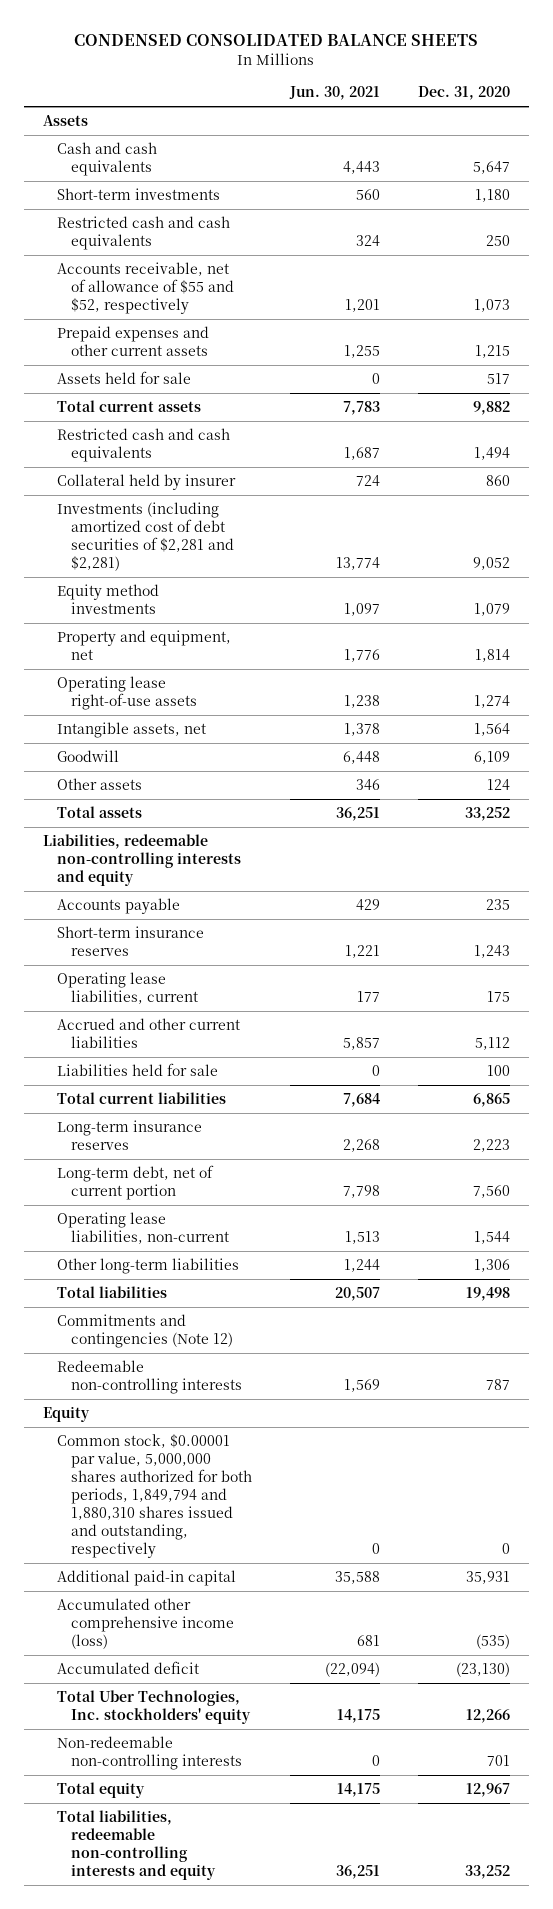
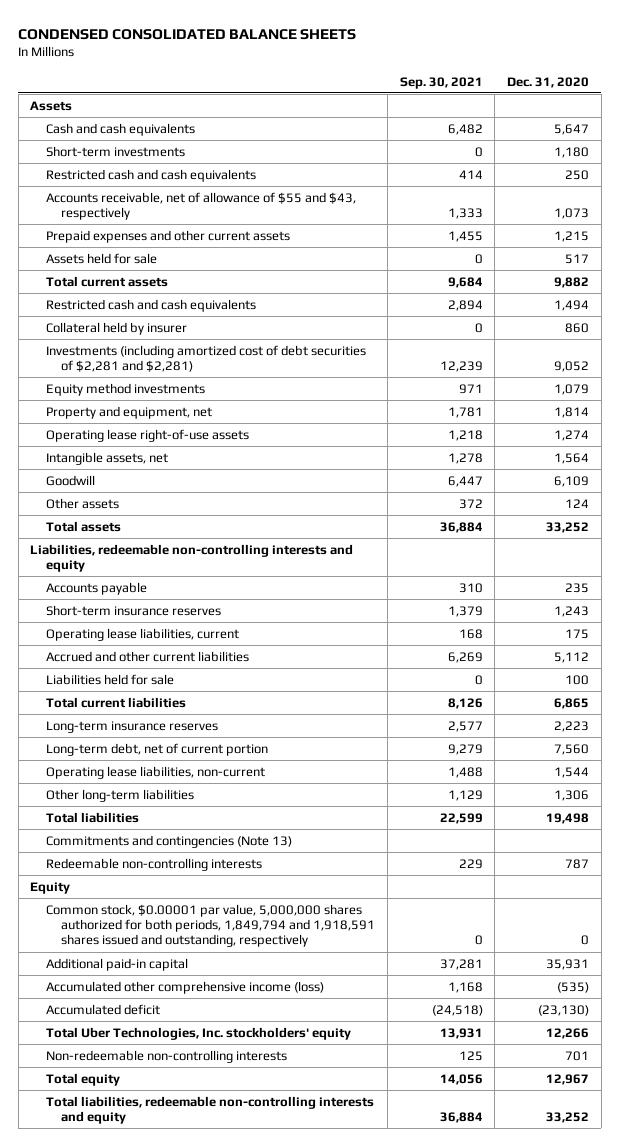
- | Jun. 30, 2021 | Dec. 31, 2020
+ | Sep. 30, 2021 | Dec. 31, 2020
- Accounts receivable, net of allowance of $55 and $52, respectively | 1,201 | 1,073
+ Accounts receivable, net of allowance of $55 and $43, respectively | 1,333 | 1,073
- Commitments and contingencies (Note 12)
+ Commitments and contingencies (Note 13)
- Common stock, $0.00001 par value, 5,000,000 shares authorized for both periods, 1,849,794 and 1,880,310 shares issued and outstanding, respectively | 0 | 0
+ Common stock, $0.00001 par value, 5,000,000 shares authorized for both periods, 1,849,794 and 1,918,591 shares issued and outstanding, respectively | 0 | 0

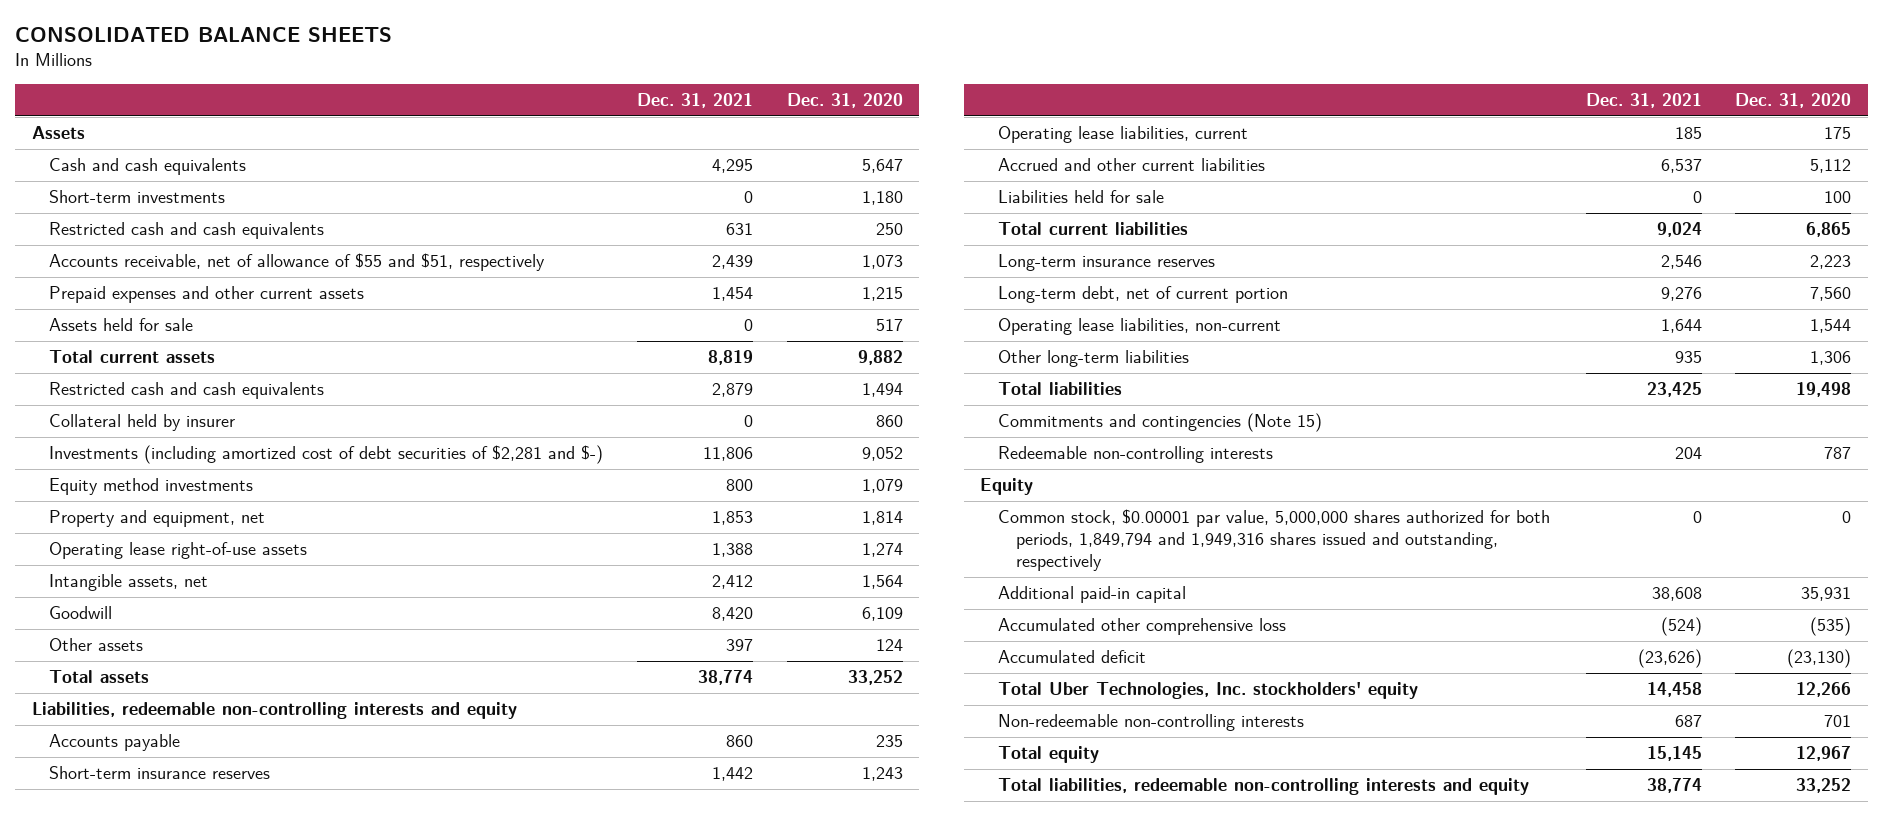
- CONDENSED CONSOLIDATED BALANCE SHEETS
+ CONSOLIDATED BALANCE SHEETS
- | Sep. 30, 2021 | Dec. 31, 2020
+ | Dec. 31, 2021 | Dec. 31, 2020
- Accounts receivable, net of allowance of $55 and $43, respectively | 1,333 | 1,073
+ Accounts receivable, net of allowance of $55 and $51, respectively | 2,439 | 1,073
- Investments (including amortized cost of debt securities of $2,281 and $2,281) | 12,239 | 9,052
+ Investments (including amortized cost of debt securities of $2,281 and $-) | 11,806 | 9,052
- Commitments and contingencies (Note 13)
+ Commitments and contingencies (Note 15)
- Common stock, $0.00001 par value, 5,000,000 shares authorized for both periods, 1,849,794 and 1,918,591 shares issued and outstanding, respectively | 0 | 0
+ Common stock, $0.00001 par value, 5,000,000 shares authorized for both periods, 1,849,794 and 1,949,316 shares issued and outstanding, respectively | 0 | 0
- Accumulated other comprehensive income (loss) | 1,168 | (535)
+ Accumulated other comprehensive loss | (524) | (535)

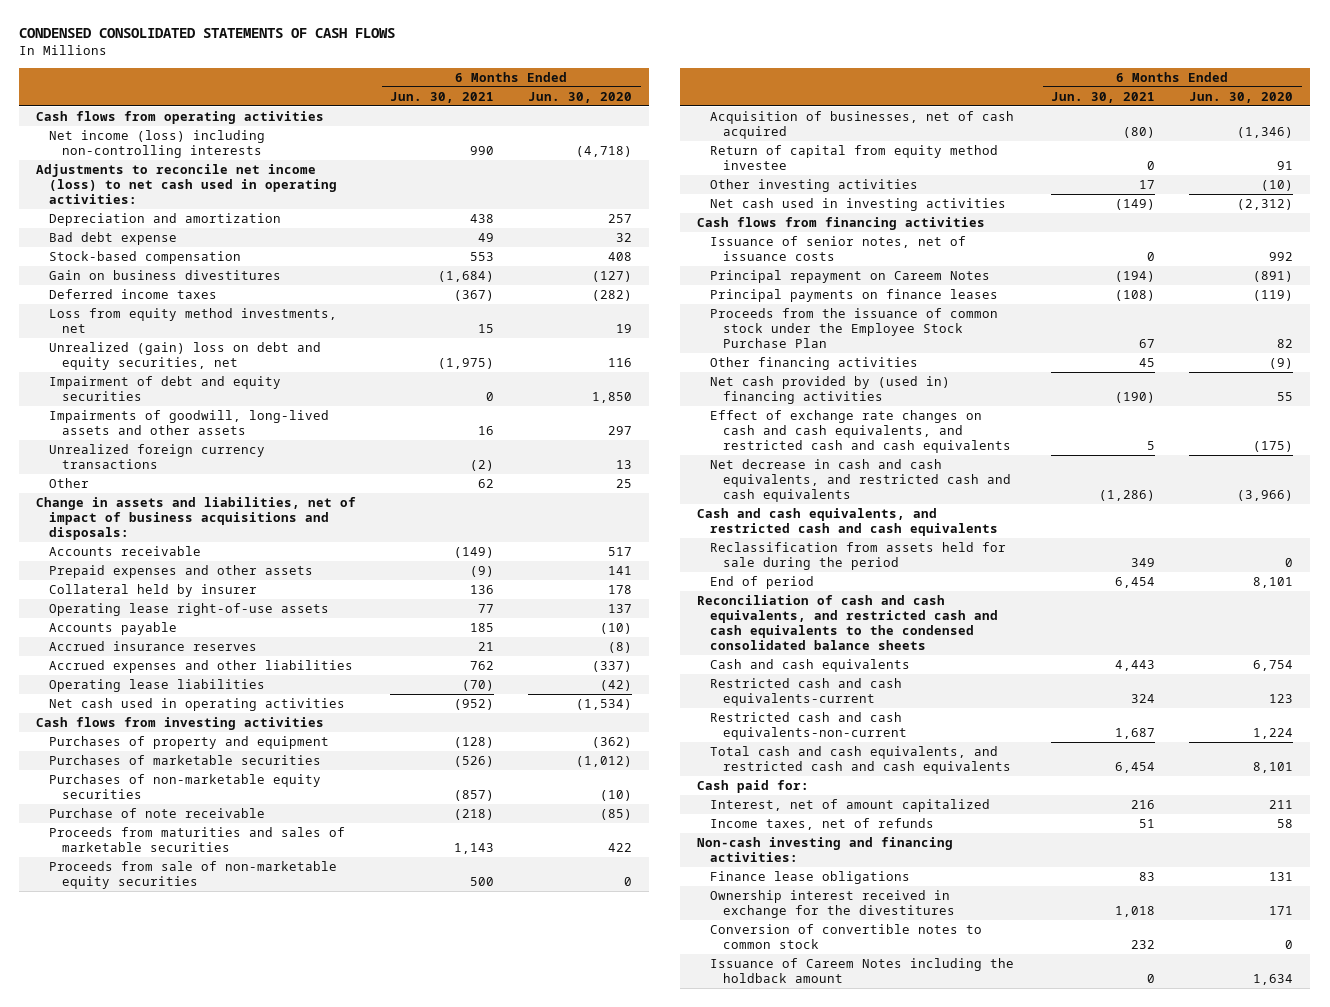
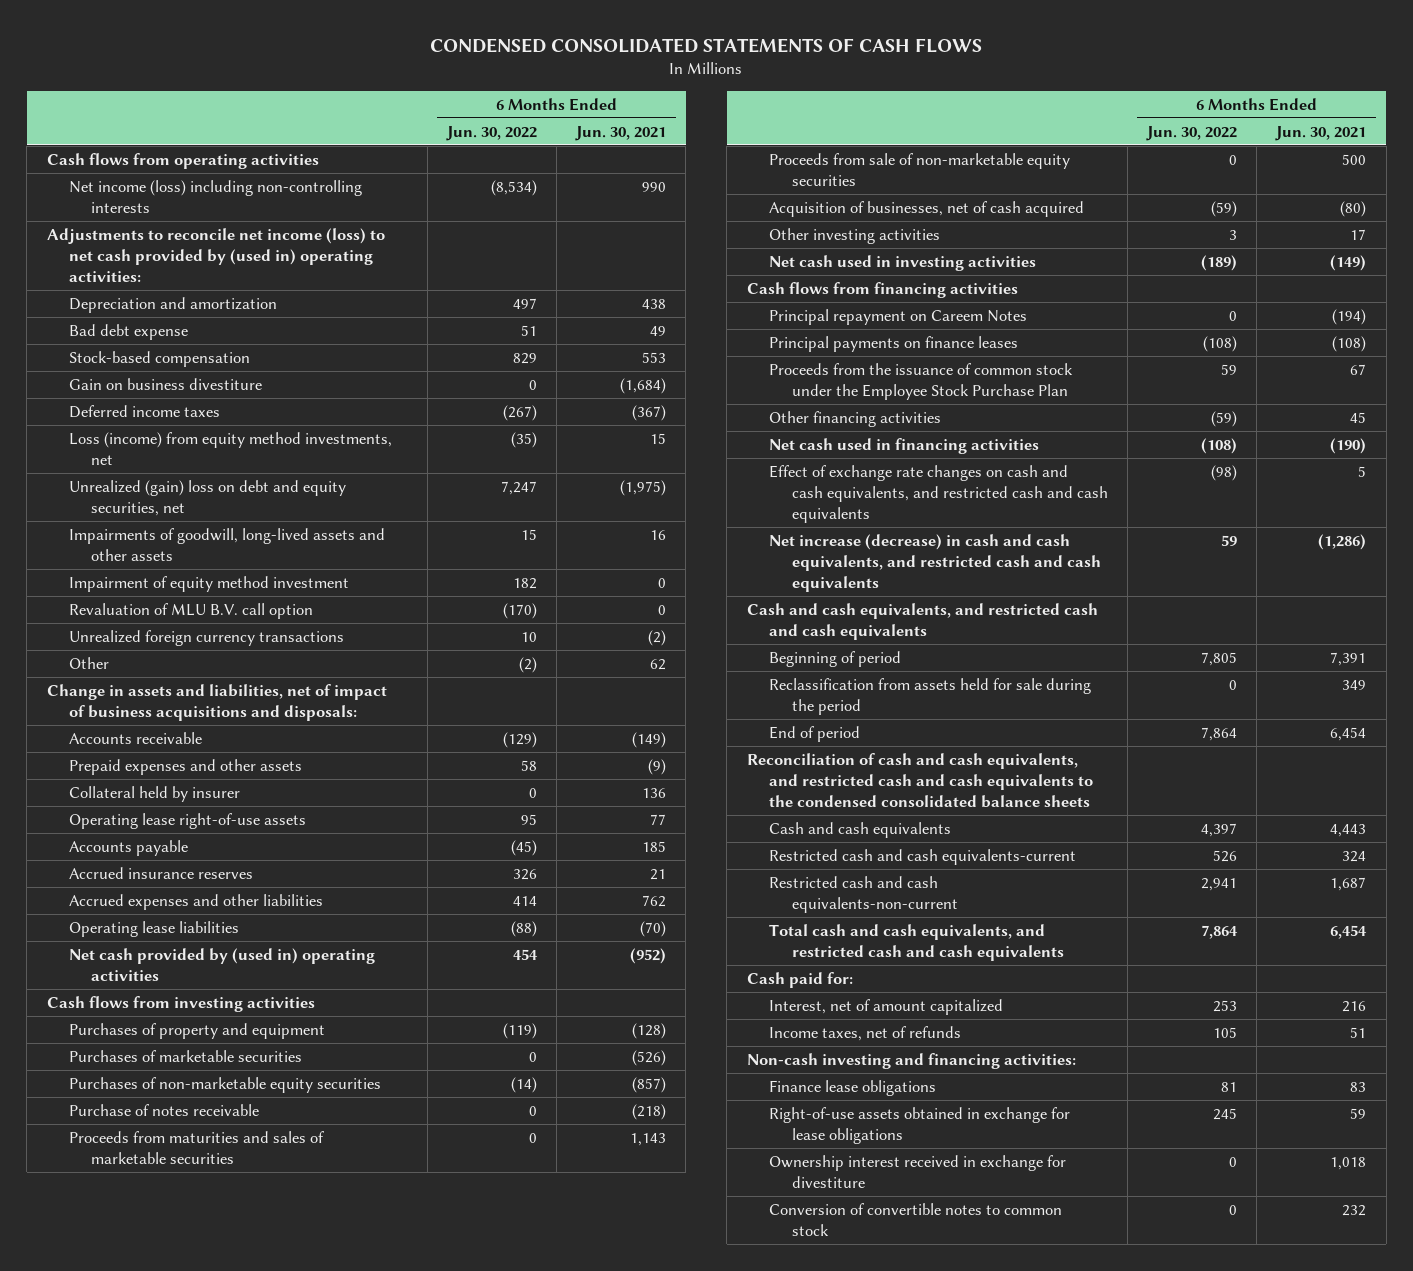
- | 6 Months Ended Jun. 30, 2021 | 6 Months Ended Jun. 30, 2020
+ | 6 Months Ended Jun. 30, 2022 | 6 Months Ended Jun. 30, 2021
- Adjustments to reconcile net income (loss) to net cash used in operating activities:
+ Adjustments to reconcile net income (loss) to net cash provided by (used in) operating activities:
- Gain on business divestitures | (1,684) | (127)
+ Gain on business divestiture | 0 | (1,684)
- Loss from equity method investments, net | 15 | 19
+ Loss (income) from equity method investments, net | (35) | 15
- Impairment of debt and equity securities | 0 | 1,850
+ Impairment of equity method investment | 182 | 0
+ Revaluation of MLU B.V. call option | (170) | 0
- Net cash used in operating activities | (952) | (1,534)
+ Net cash provided by (used in) operating activities | 454 | (952)
- Purchase of note receivable | (218) | (85)
+ Purchase of notes receivable | 0 | (218)
- Return of capital from equity method investee | 0 | 91
- Issuance of senior notes, net of issuance costs | 0 | 992
- Net cash provided by (used in) financing activities | (190) | 55
+ Net cash used in financing activities | (108) | (190)
- Net decrease in cash and cash equivalents, and restricted cash and cash equivalents | (1,286) | (3,966)
+ Net increase (decrease) in cash and cash equivalents, and restricted cash and cash equivalents | 59 | (1,286)
+ Beginning of period | 7,805 | 7,391
- Ownership interest received in exchange for the divestitures | 1,018 | 171
+ Right-of-use assets obtained in exchange for lease obligations | 245 | 59
+ Ownership interest received in exchange for divestiture | 0 | 1,018
- Issuance of Careem Notes including the holdback amount | 0 | 1,634

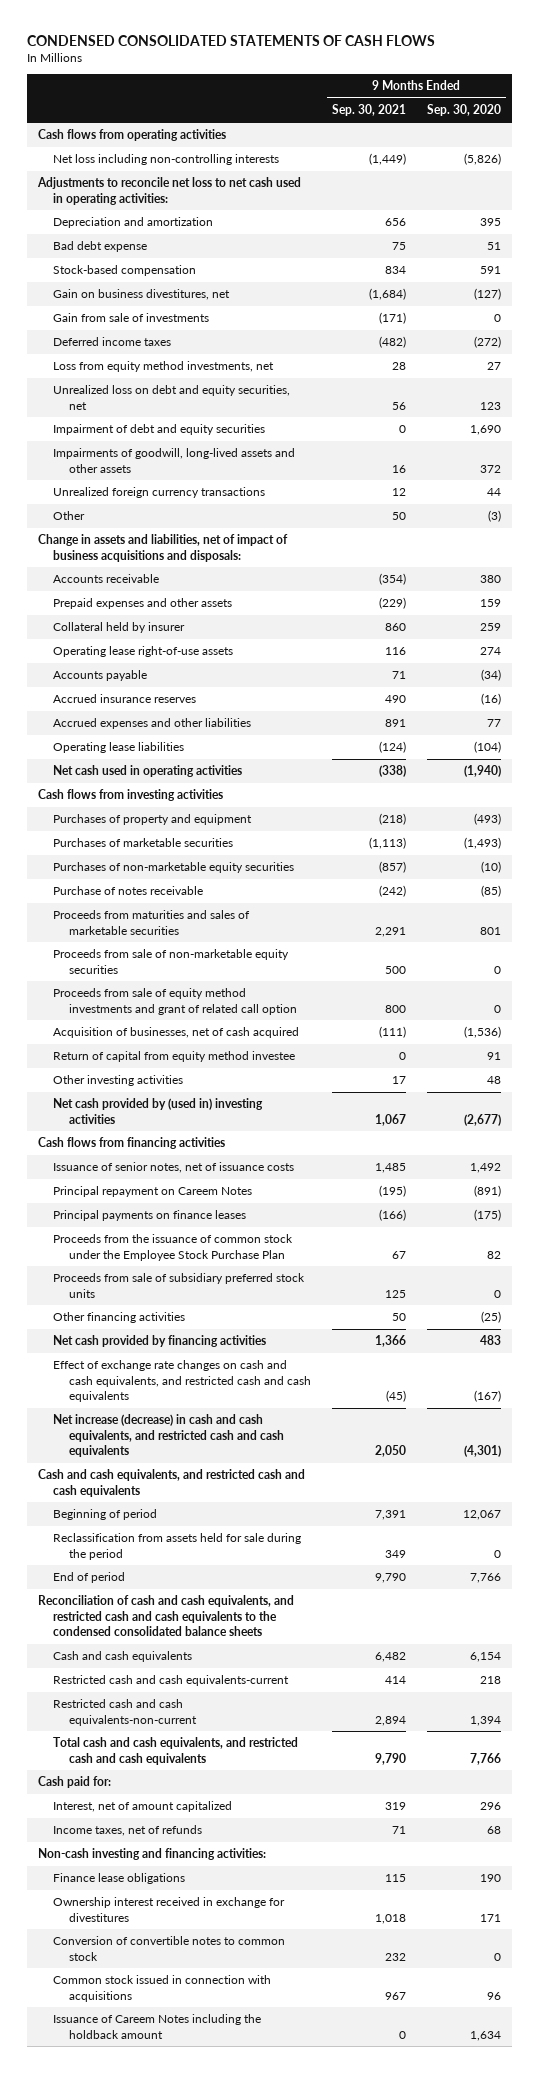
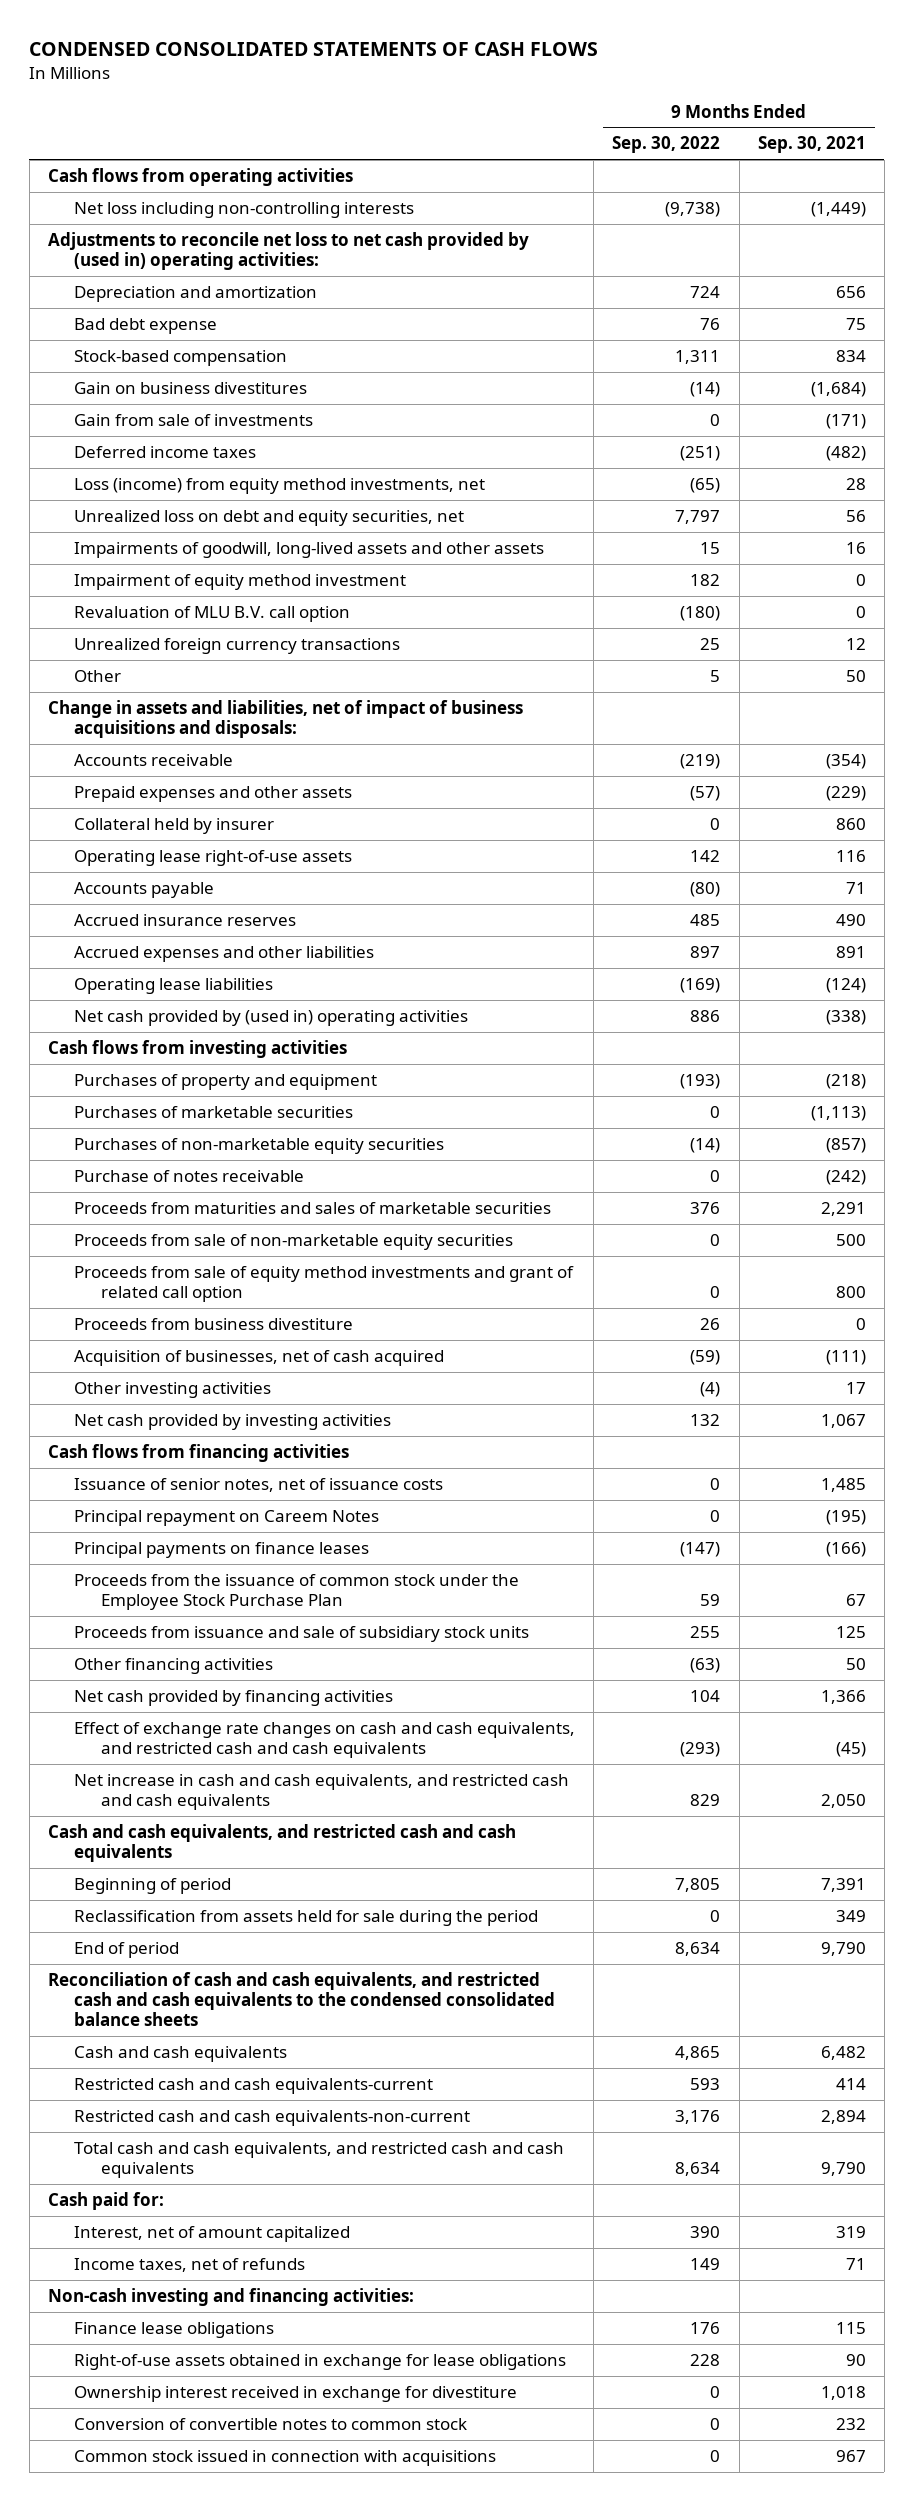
- | 9 Months Ended Sep. 30, 2021 | 9 Months Ended Sep. 30, 2020
+ | 9 Months Ended Sep. 30, 2022 | 9 Months Ended Sep. 30, 2021
- Adjustments to reconcile net loss to net cash used in operating activities:
+ Adjustments to reconcile net loss to net cash provided by (used in) operating activities:
- Gain on business divestitures, net | (1,684) | (127)
+ Gain on business divestitures | (14) | (1,684)
- Loss from equity method investments, net | 28 | 27
+ Loss (income) from equity method investments, net | (65) | 28
- Impairment of debt and equity securities | 0 | 1,690
+ Impairment of equity method investment | 182 | 0
+ Revaluation of MLU B.V. call option | (180) | 0
- Net cash used in operating activities | (338) | (1,940)
+ Net cash provided by (used in) operating activities | 886 | (338)
+ Proceeds from business divestiture | 26 | 0
- Return of capital from equity method investee | 0 | 91
- Net cash provided by (used in) investing activities | 1,067 | (2,677)
+ Net cash provided by investing activities | 132 | 1,067
- Proceeds from sale of subsidiary preferred stock units | 125 | 0
+ Proceeds from issuance and sale of subsidiary stock units | 255 | 125
- Net increase (decrease) in cash and cash equivalents, and restricted cash and cash equivalents | 2,050 | (4,301)
+ Net increase in cash and cash equivalents, and restricted cash and cash equivalents | 829 | 2,050
- Ownership interest received in exchange for divestitures | 1,018 | 171
+ Right-of-use assets obtained in exchange for lease obligations | 228 | 90
+ Ownership interest received in exchange for divestiture | 0 | 1,018
- Issuance of Careem Notes including the holdback amount | 0 | 1,634

